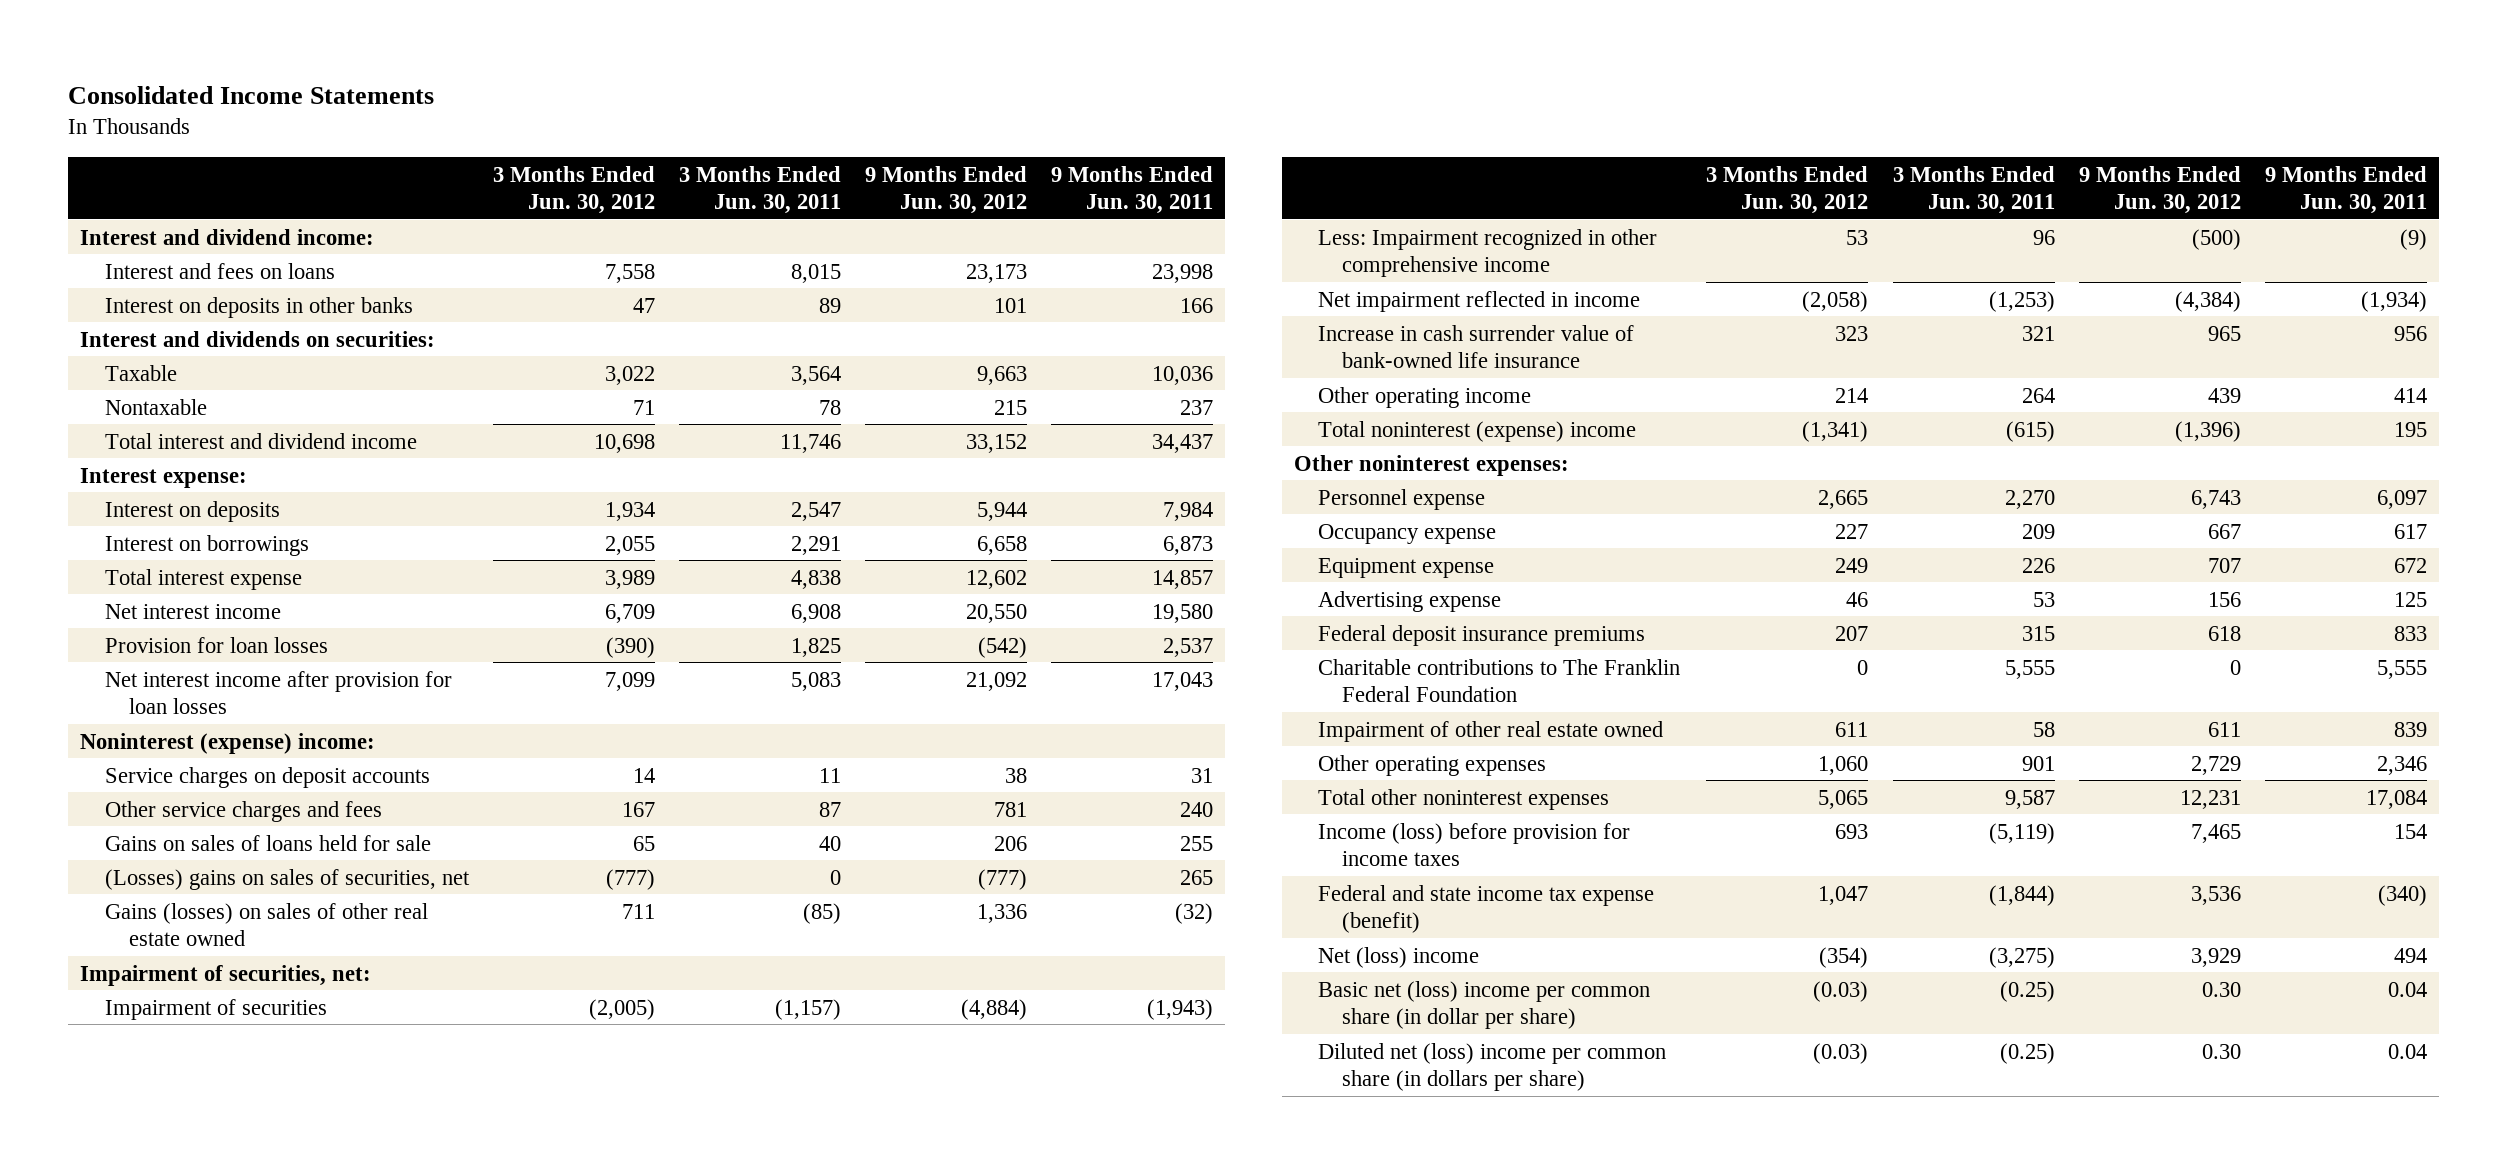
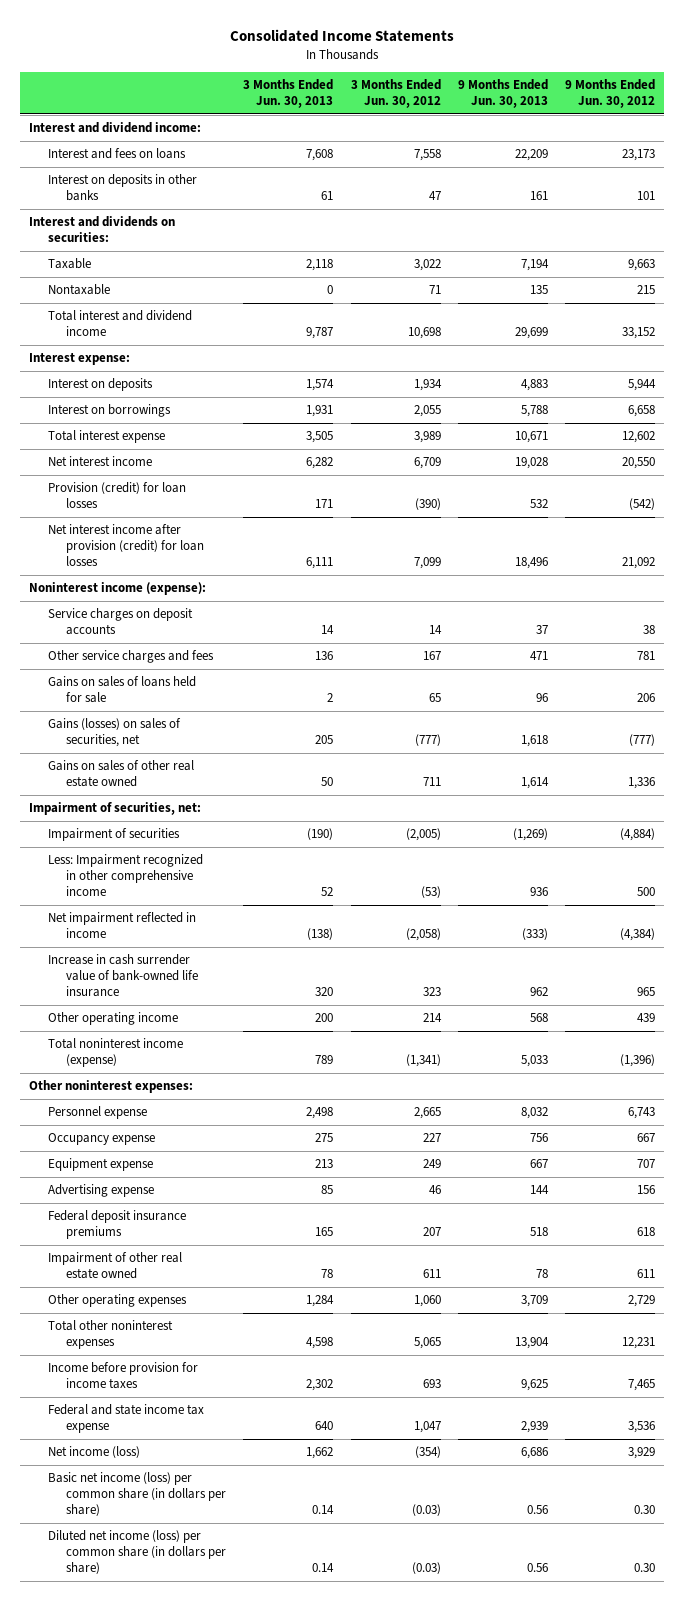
- | 3 Months Ended Jun. 30, 2012 | 3 Months Ended Jun. 30, 2011 | 9 Months Ended Jun. 30, 2012 | 9 Months Ended Jun. 30, 2011
+ | 3 Months Ended Jun. 30, 2013 | 3 Months Ended Jun. 30, 2012 | 9 Months Ended Jun. 30, 2013 | 9 Months Ended Jun. 30, 2012
- Provision for loan losses | (390) | 1,825 | (542) | 2,537
- Net interest income after provision for loan losses | 7,099 | 5,083 | 21,092 | 17,043
- Noninterest (expense) income:
+ Provision (credit) for loan losses | 171 | (390) | 532 | (542)
+ Net interest income after provision (credit) for loan losses | 6,111 | 7,099 | 18,496 | 21,092
+ Noninterest income (expense):
- (Losses) gains on sales of securities, net | (777) | 0 | (777) | 265
- Gains (losses) on sales of other real estate owned | 711 | (85) | 1,336 | (32)
+ Gains (losses) on sales of securities, net | 205 | (777) | 1,618 | (777)
+ Gains on sales of other real estate owned | 50 | 711 | 1,614 | 1,336
- Less: Impairment recognized in other comprehensive income | 53 | 96 | (500) | (9)
+ Less: Impairment recognized in other comprehensive income | 52 | (53) | 936 | 500
- Total noninterest (expense) income | (1,341) | (615) | (1,396) | 195
+ Total noninterest income (expense) | 789 | (1,341) | 5,033 | (1,396)
- Charitable contributions to The Franklin Federal Foundation | 0 | 5,555 | 0 | 5,555
- Income (loss) before provision for income taxes | 693 | (5,119) | 7,465 | 154
- Federal and state income tax expense (benefit) | 1,047 | (1,844) | 3,536 | (340)
- Net (loss) income | (354) | (3,275) | 3,929 | 494
- Basic net (loss) income per common share (in dollar per share) | (0.03) | (0.25) | 0.30 | 0.04
- Diluted net (loss) income per common share (in dollars per share) | (0.03) | (0.25) | 0.30 | 0.04
+ Income before provision for income taxes | 2,302 | 693 | 9,625 | 7,465
+ Federal and state income tax expense | 640 | 1,047 | 2,939 | 3,536
+ Net income (loss) | 1,662 | (354) | 6,686 | 3,929
+ Basic net income (loss) per common share (in dollars per share) | 0.14 | (0.03) | 0.56 | 0.30
+ Diluted net income (loss) per common share (in dollars per share) | 0.14 | (0.03) | 0.56 | 0.30

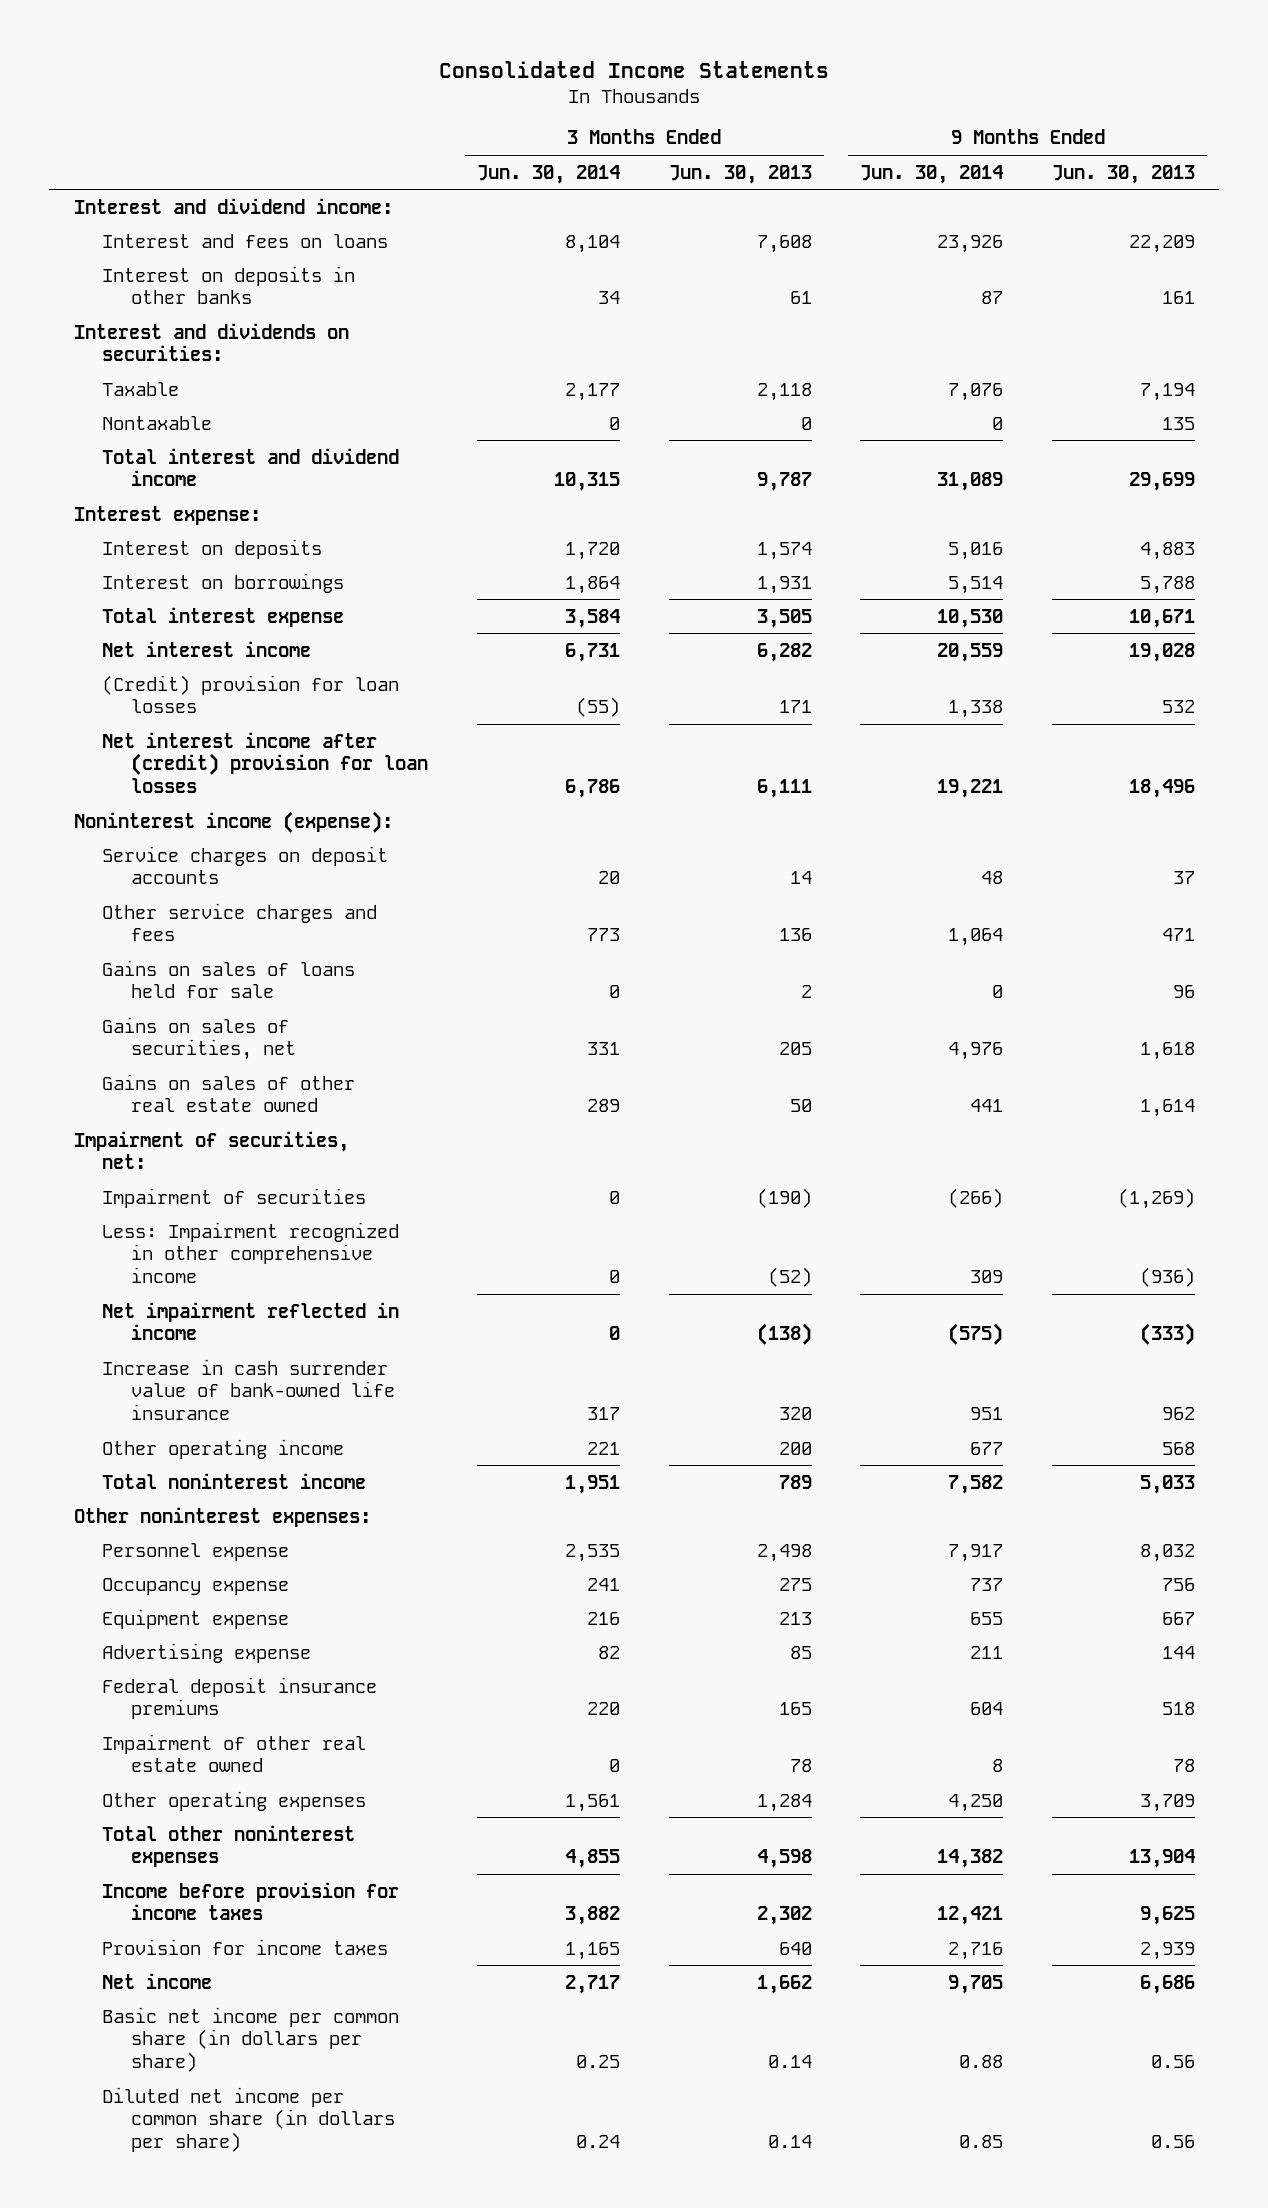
- | 3 Months Ended Jun. 30, 2013 | 3 Months Ended Jun. 30, 2012 | 9 Months Ended Jun. 30, 2013 | 9 Months Ended Jun. 30, 2012
+ | 3 Months Ended Jun. 30, 2014 | 3 Months Ended Jun. 30, 2013 | 9 Months Ended Jun. 30, 2014 | 9 Months Ended Jun. 30, 2013
- Provision (credit) for loan losses | 171 | (390) | 532 | (542)
- Net interest income after provision (credit) for loan losses | 6,111 | 7,099 | 18,496 | 21,092
+ (Credit) provision for loan losses | (55) | 171 | 1,338 | 532
+ Net interest income after (credit) provision for loan losses | 6,786 | 6,111 | 19,221 | 18,496
- Gains (losses) on sales of securities, net | 205 | (777) | 1,618 | (777)
+ Gains on sales of securities, net | 331 | 205 | 4,976 | 1,618
- Less: Impairment recognized in other comprehensive income | 52 | (53) | 936 | 500
+ Less: Impairment recognized in other comprehensive income | 0 | (52) | 309 | (936)
- Total noninterest income (expense) | 789 | (1,341) | 5,033 | (1,396)
+ Total noninterest income | 1,951 | 789 | 7,582 | 5,033
- Federal and state income tax expense | 640 | 1,047 | 2,939 | 3,536
- Net income (loss) | 1,662 | (354) | 6,686 | 3,929
- Basic net income (loss) per common share (in dollars per share) | 0.14 | (0.03) | 0.56 | 0.30
- Diluted net income (loss) per common share (in dollars per share) | 0.14 | (0.03) | 0.56 | 0.30
+ Provision for income taxes | 1,165 | 640 | 2,716 | 2,939
+ Net income | 2,717 | 1,662 | 9,705 | 6,686
+ Basic net income per common share (in dollars per share) | 0.25 | 0.14 | 0.88 | 0.56
+ Diluted net income per common share (in dollars per share) | 0.24 | 0.14 | 0.85 | 0.56

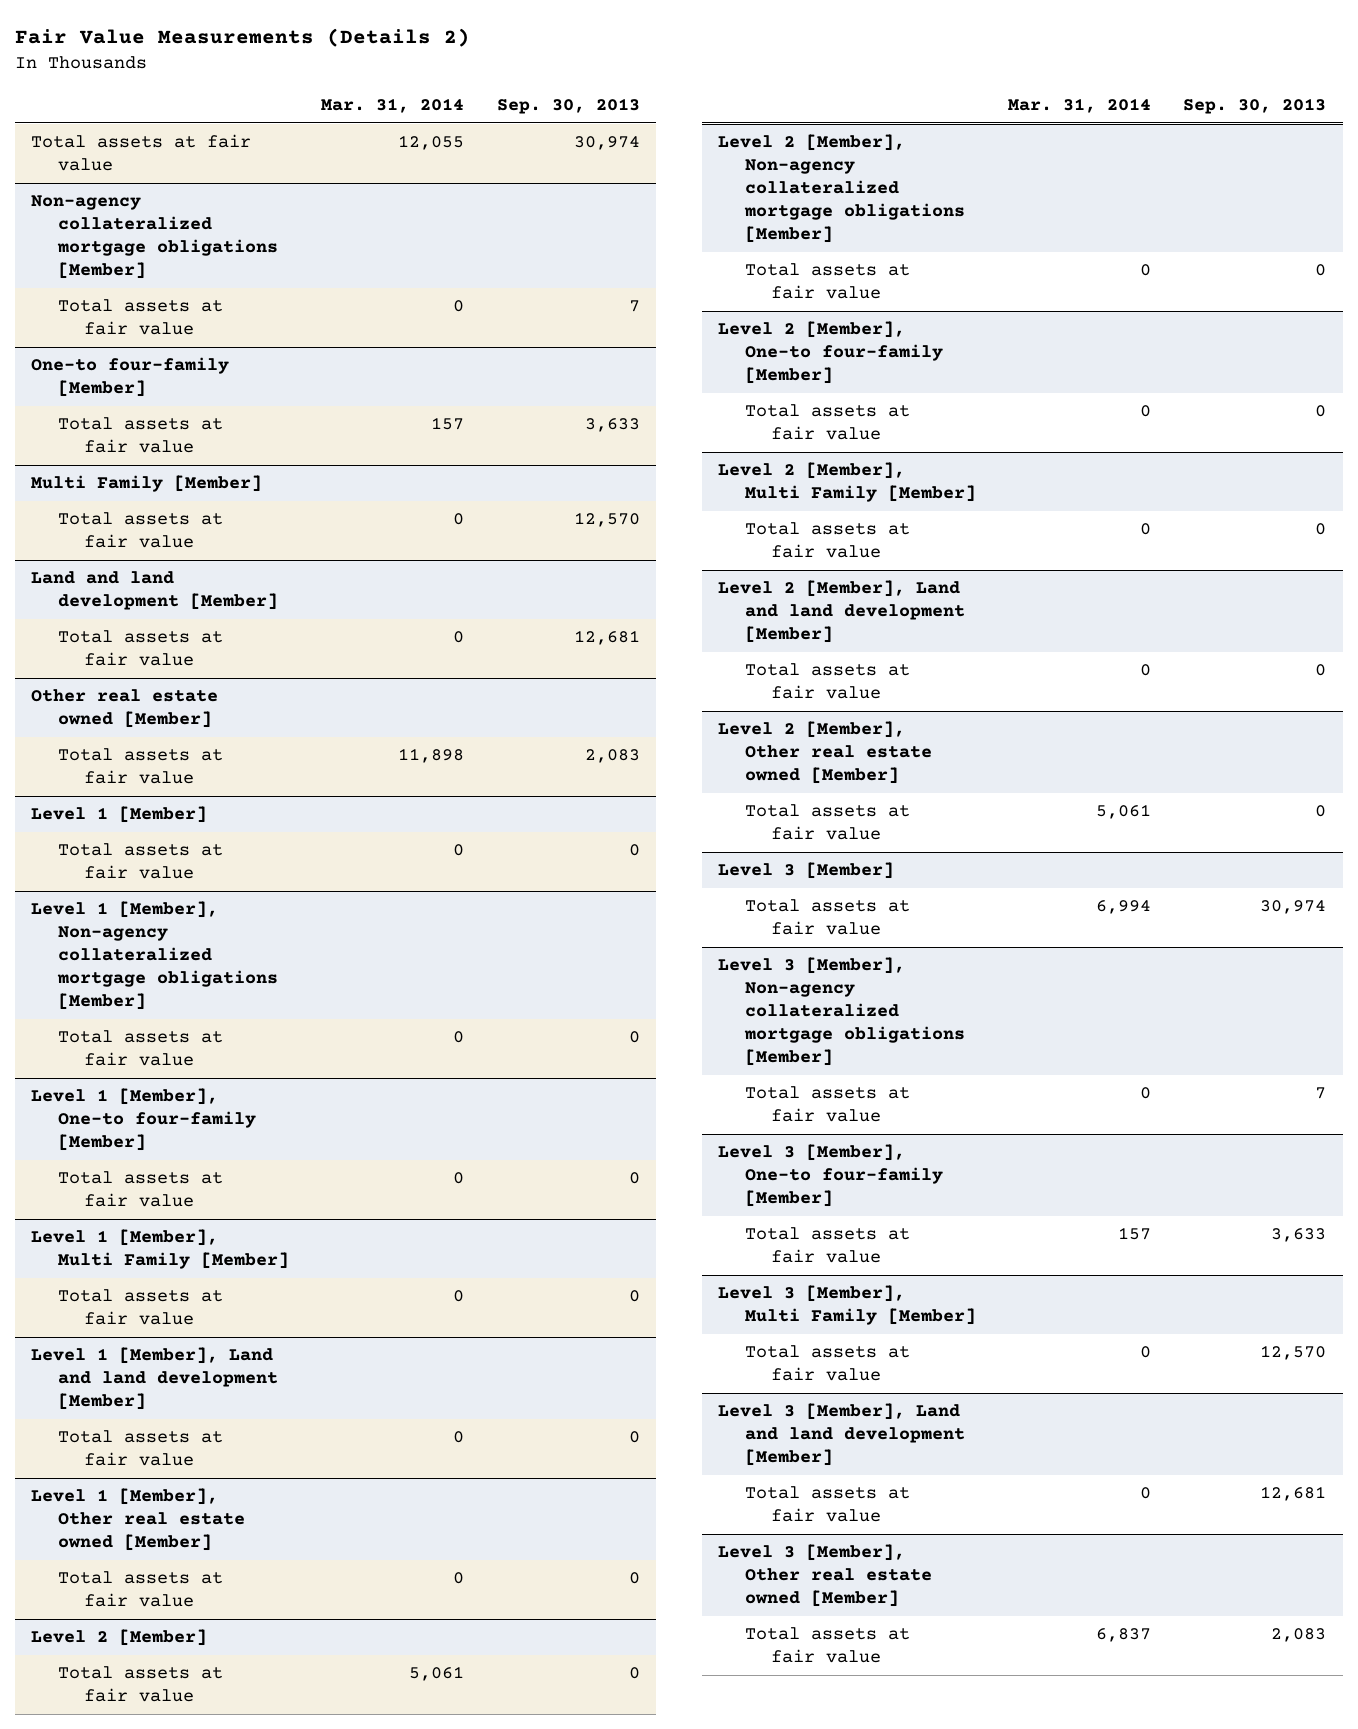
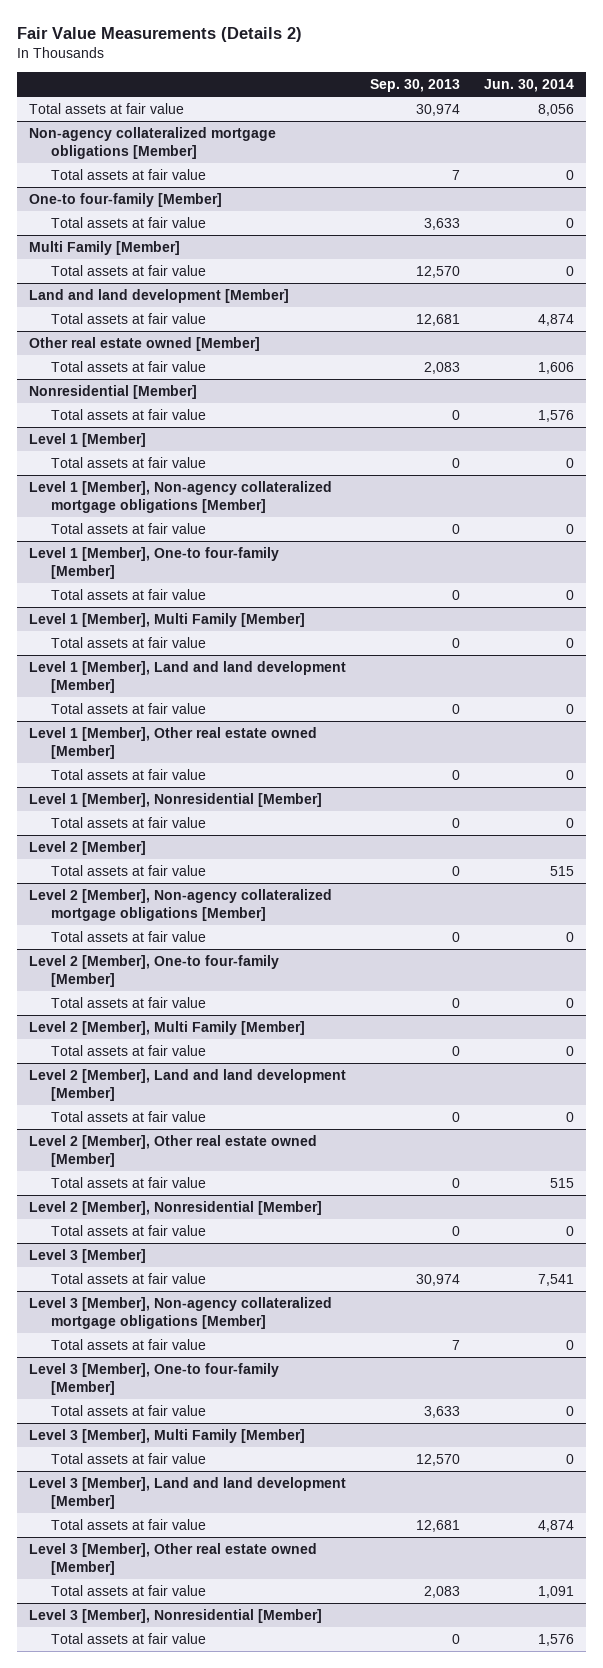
- | Mar. 31, 2014 | Sep. 30, 2013
+ | Sep. 30, 2013 | Jun. 30, 2014
+ Nonresidential [Member]
+ Total assets at fair value | 0 | 1,576
+ Level 1 [Member], Nonresidential [Member]
+ Total assets at fair value | 0 | 0
+ Level 2 [Member], Nonresidential [Member]
+ Total assets at fair value | 0 | 0
+ Level 3 [Member], Nonresidential [Member]
+ Total assets at fair value | 0 | 1,576

